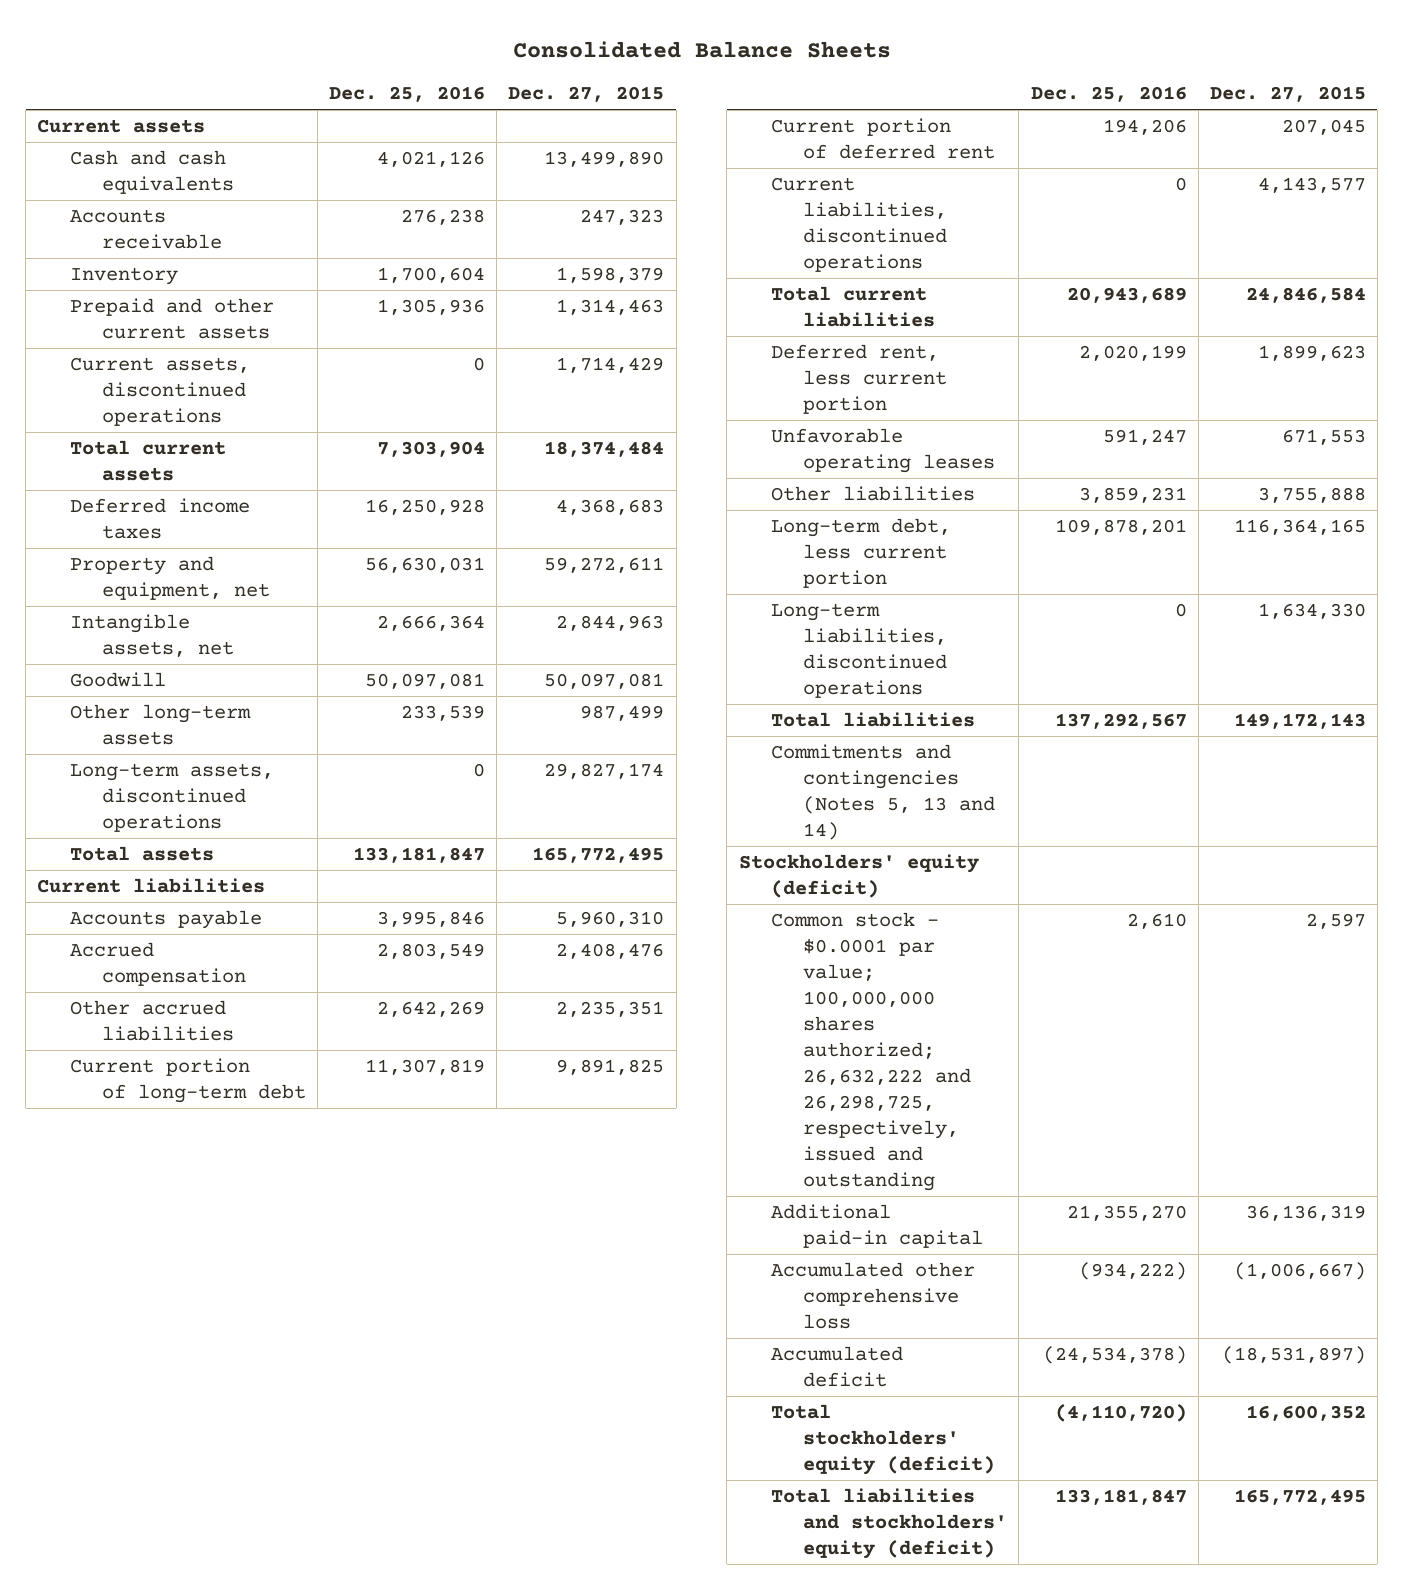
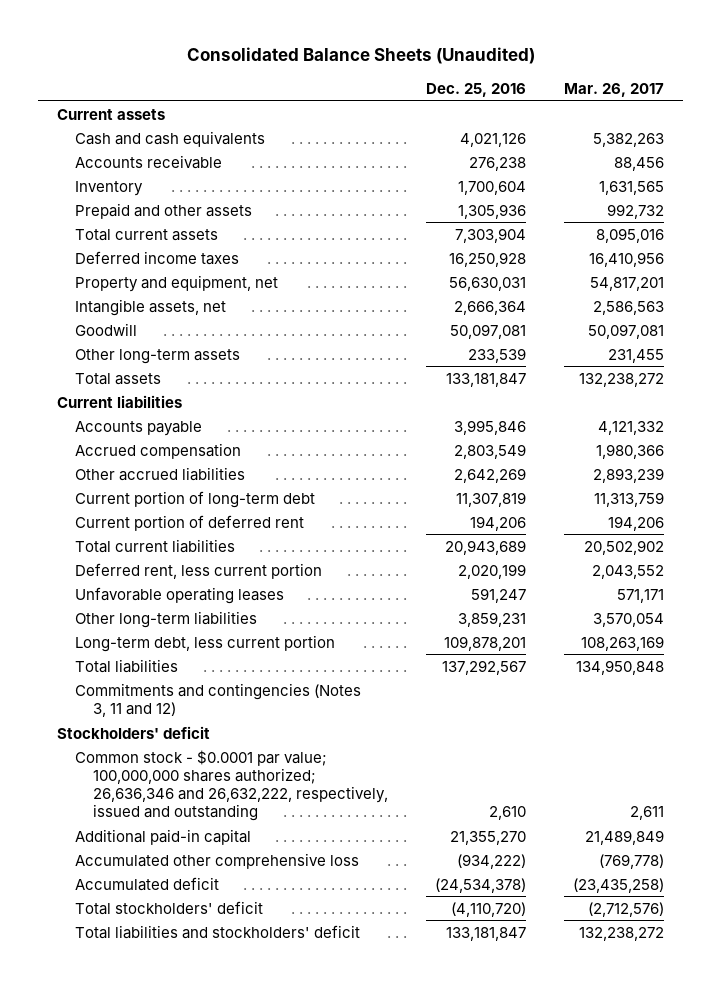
- Consolidated Balance Sheets
+ Consolidated Balance Sheets (Unaudited)
- | Dec. 25, 2016 | Dec. 27, 2015
+ | Dec. 25, 2016 | Mar. 26, 2017
- Prepaid and other current assets | 1,305,936 | 1,314,463
- Current assets, discontinued operations | 0 | 1,714,429
+ Prepaid and other assets | 1,305,936 | 992,732
- Long-term assets, discontinued operations | 0 | 29,827,174
- Current liabilities, discontinued operations | 0 | 4,143,577
- Other liabilities | 3,859,231 | 3,755,888
+ Other long-term liabilities | 3,859,231 | 3,570,054
- Long-term liabilities, discontinued operations | 0 | 1,634,330
- Commitments and contingencies (Notes 5, 13 and 14)
- Stockholders' equity (deficit)
- Common stock - $0.0001 par value; 100,000,000 shares authorized; 26,632,222 and 26,298,725, respectively, issued and outstanding | 2,610 | 2,597
+ Commitments and contingencies (Notes 3, 11 and 12)
+ Stockholders' deficit
+ Common stock - $0.0001 par value; 100,000,000 shares authorized; 26,636,346 and 26,632,222, respectively, issued and outstanding | 2,610 | 2,611
- Total stockholders' equity (deficit) | (4,110,720) | 16,600,352
- Total liabilities and stockholders' equity (deficit) | 133,181,847 | 165,772,495
+ Total stockholders' deficit | (4,110,720) | (2,712,576)
+ Total liabilities and stockholders' deficit | 133,181,847 | 132,238,272

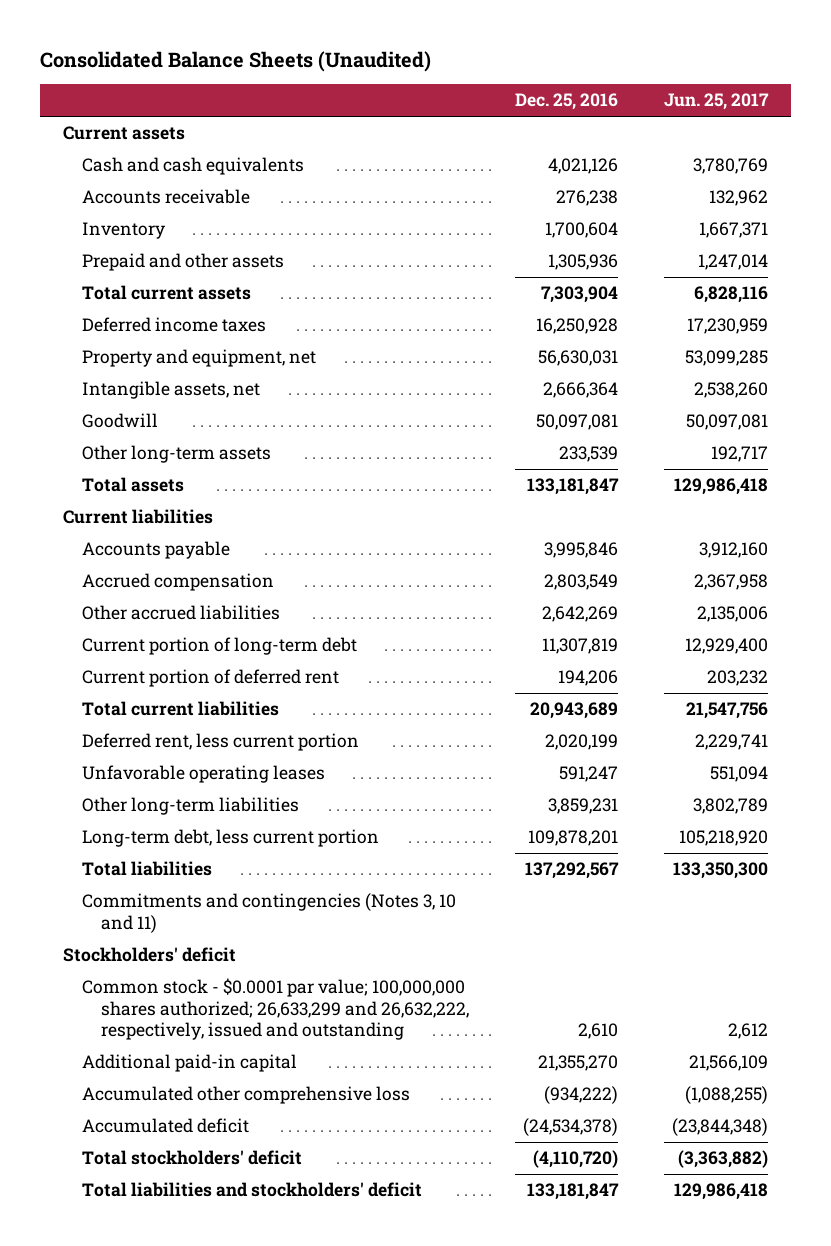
- | Dec. 25, 2016 | Mar. 26, 2017
+ | Dec. 25, 2016 | Jun. 25, 2017
- Commitments and contingencies (Notes 3, 11 and 12)
+ Commitments and contingencies (Notes 3, 10 and 11)
- Common stock - $0.0001 par value; 100,000,000 shares authorized; 26,636,346 and 26,632,222, respectively, issued and outstanding | 2,610 | 2,611
+ Common stock - $0.0001 par value; 100,000,000 shares authorized; 26,633,299 and 26,632,222, respectively, issued and outstanding | 2,610 | 2,612

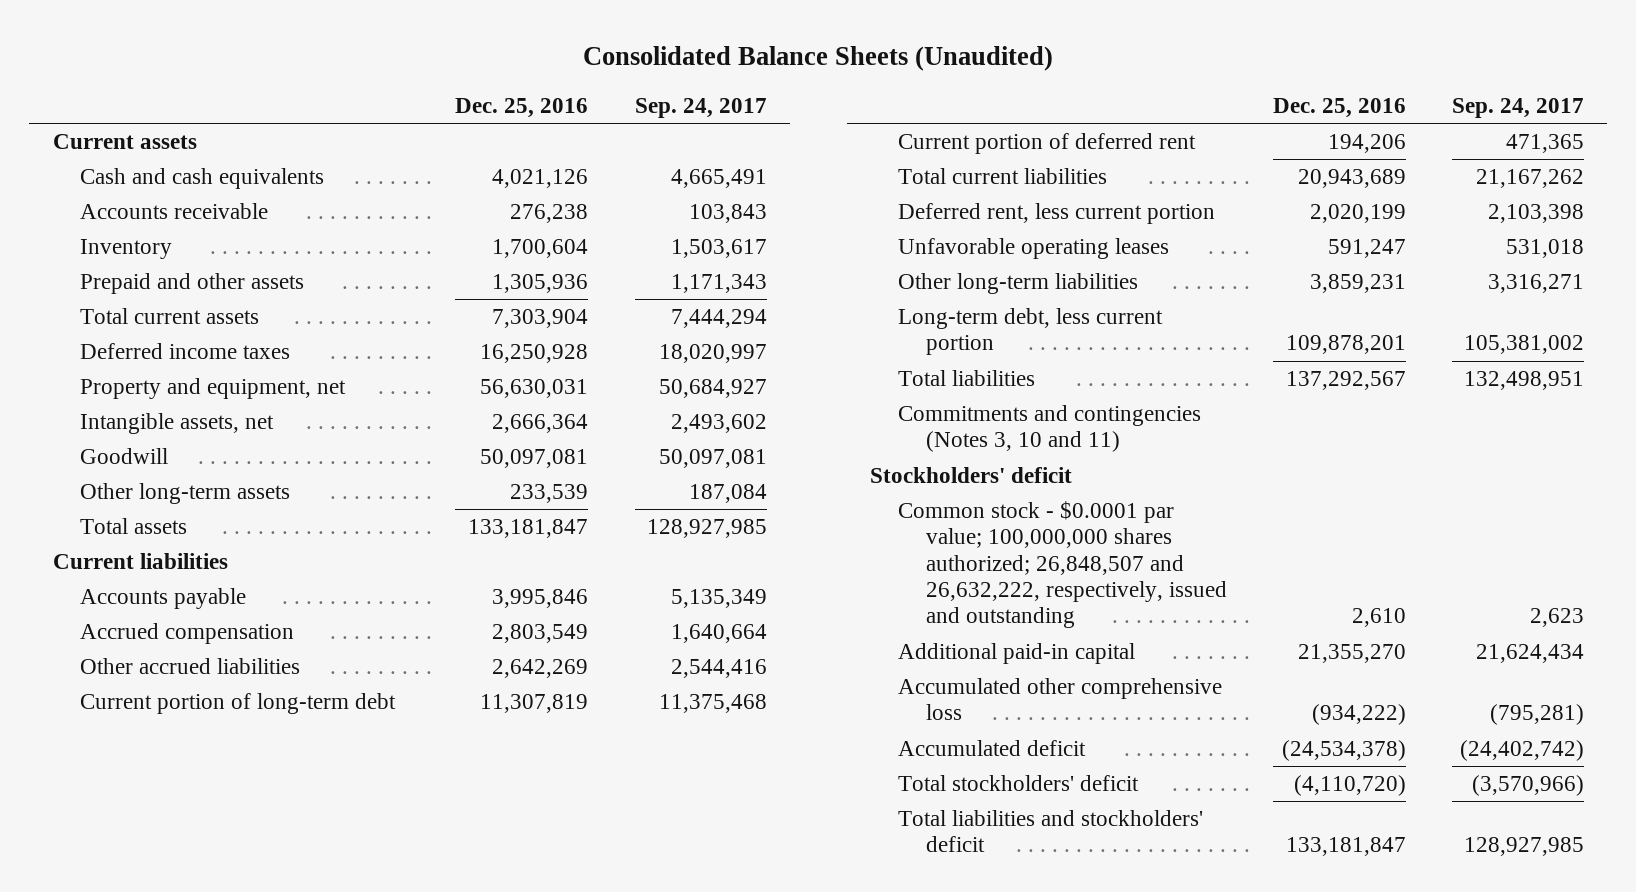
- | Dec. 25, 2016 | Jun. 25, 2017
+ | Dec. 25, 2016 | Sep. 24, 2017
- Common stock - $0.0001 par value; 100,000,000 shares authorized; 26,633,299 and 26,632,222, respectively, issued and outstanding | 2,610 | 2,612
+ Common stock - $0.0001 par value; 100,000,000 shares authorized; 26,848,507 and 26,632,222, respectively, issued and outstanding | 2,610 | 2,623

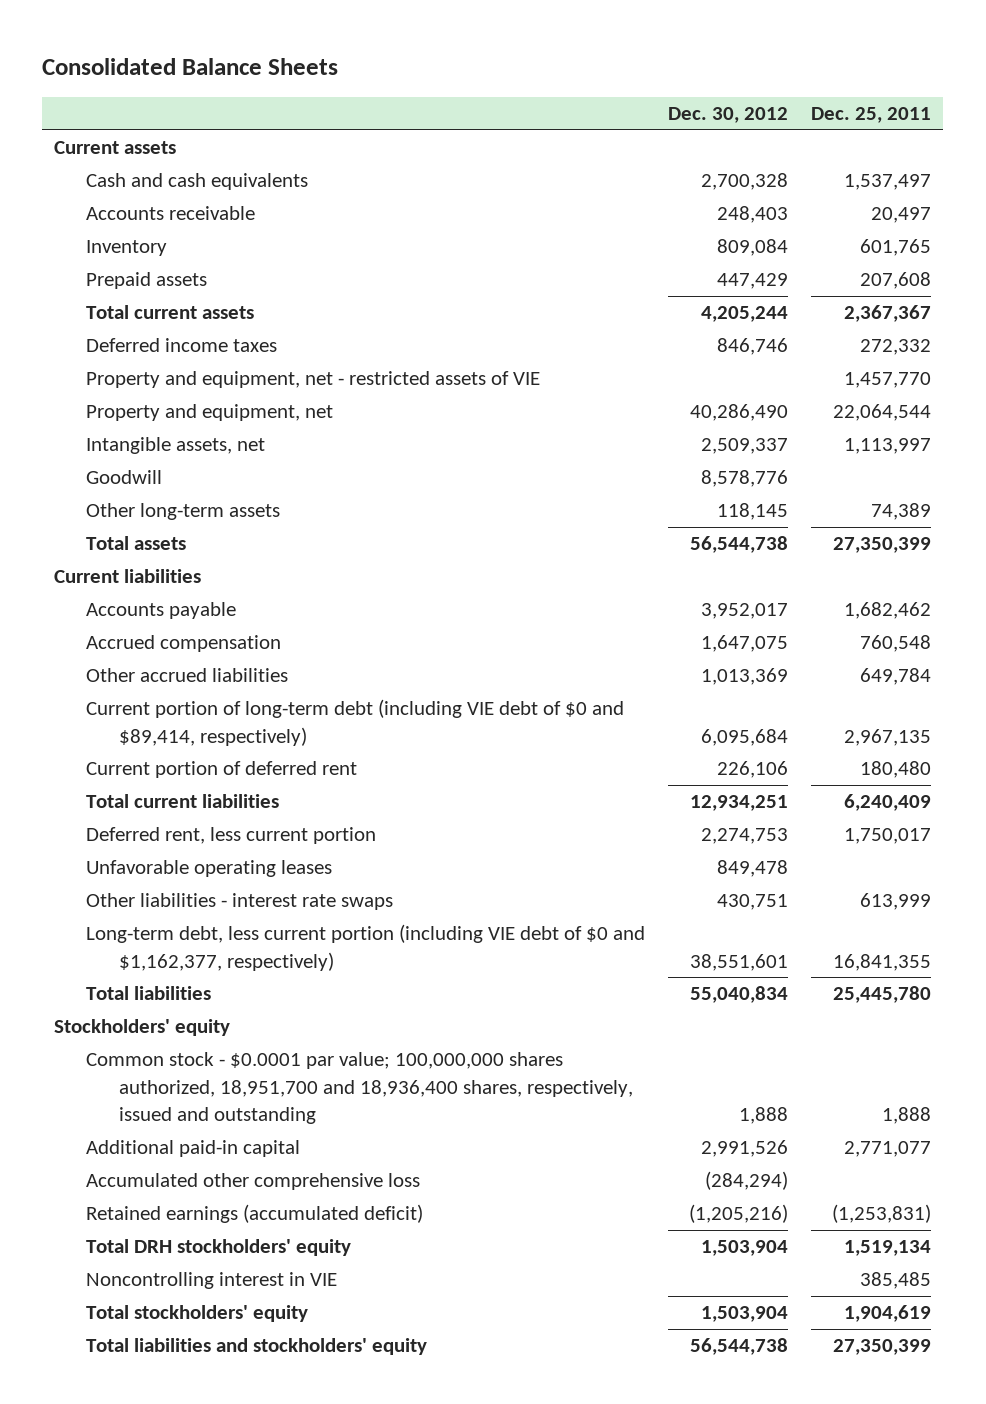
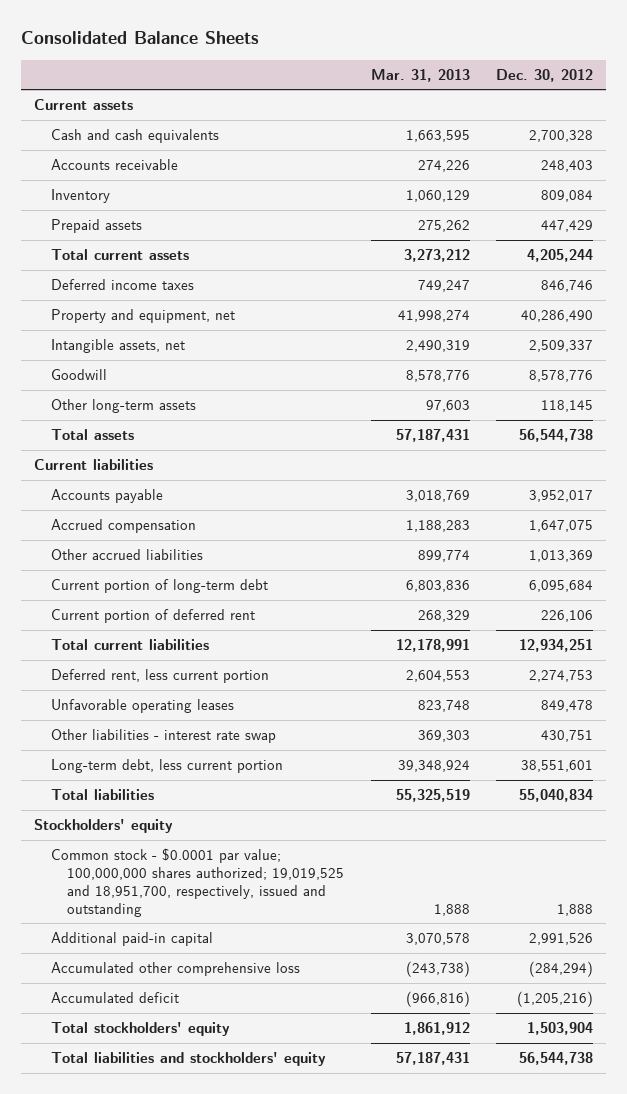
- | Dec. 30, 2012 | Dec. 25, 2011
+ | Mar. 31, 2013 | Dec. 30, 2012
- Property and equipment, net - restricted assets of VIE | | 1,457,770
- Current portion of long-term debt (including VIE debt of $0 and $89,414, respectively) | 6,095,684 | 2,967,135
+ Current portion of long-term debt | 6,803,836 | 6,095,684
- Other liabilities - interest rate swaps | 430,751 | 613,999
- Long-term debt, less current portion (including VIE debt of $0 and $1,162,377, respectively) | 38,551,601 | 16,841,355
+ Other liabilities - interest rate swap | 369,303 | 430,751
+ Long-term debt, less current portion | 39,348,924 | 38,551,601
- Common stock - $0.0001 par value; 100,000,000 shares authorized, 18,951,700 and 18,936,400 shares, respectively, issued and outstanding | 1,888 | 1,888
+ Common stock - $0.0001 par value; 100,000,000 shares authorized; 19,019,525 and 18,951,700, respectively, issued and outstanding | 1,888 | 1,888
- Retained earnings (accumulated deficit) | (1,205,216) | (1,253,831)
- Total DRH stockholders' equity | 1,503,904 | 1,519,134
- Noncontrolling interest in VIE | | 385,485
+ Accumulated deficit | (966,816) | (1,205,216)

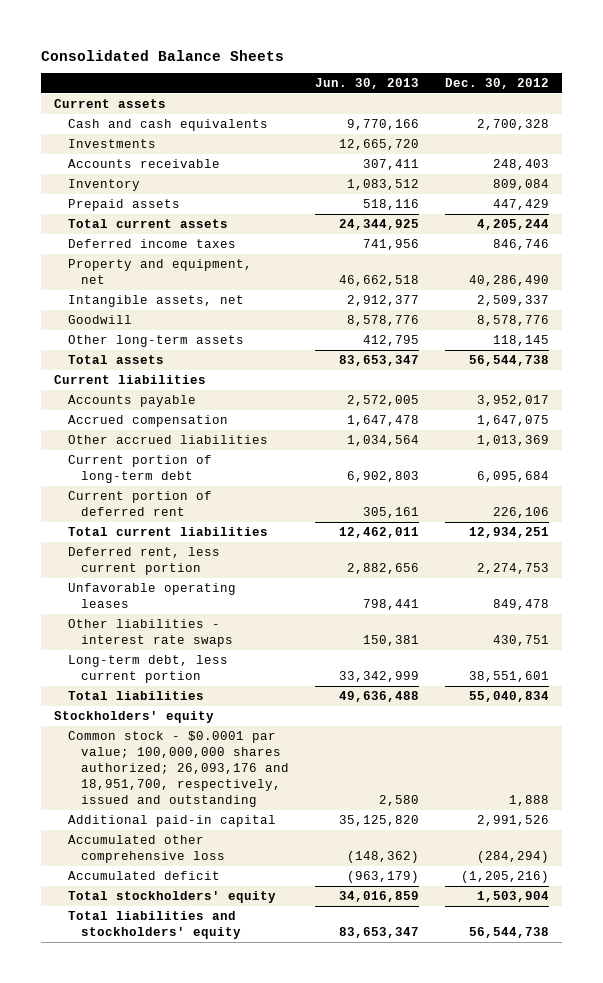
- | Mar. 31, 2013 | Dec. 30, 2012
+ | Jun. 30, 2013 | Dec. 30, 2012
+ Investments | 12,665,720 |
- Other liabilities - interest rate swap | 369,303 | 430,751
+ Other liabilities - interest rate swaps | 150,381 | 430,751
- Common stock - $0.0001 par value; 100,000,000 shares authorized; 19,019,525 and 18,951,700, respectively, issued and outstanding | 1,888 | 1,888
+ Common stock - $0.0001 par value; 100,000,000 shares authorized; 26,093,176 and 18,951,700, respectively, issued and outstanding | 2,580 | 1,888

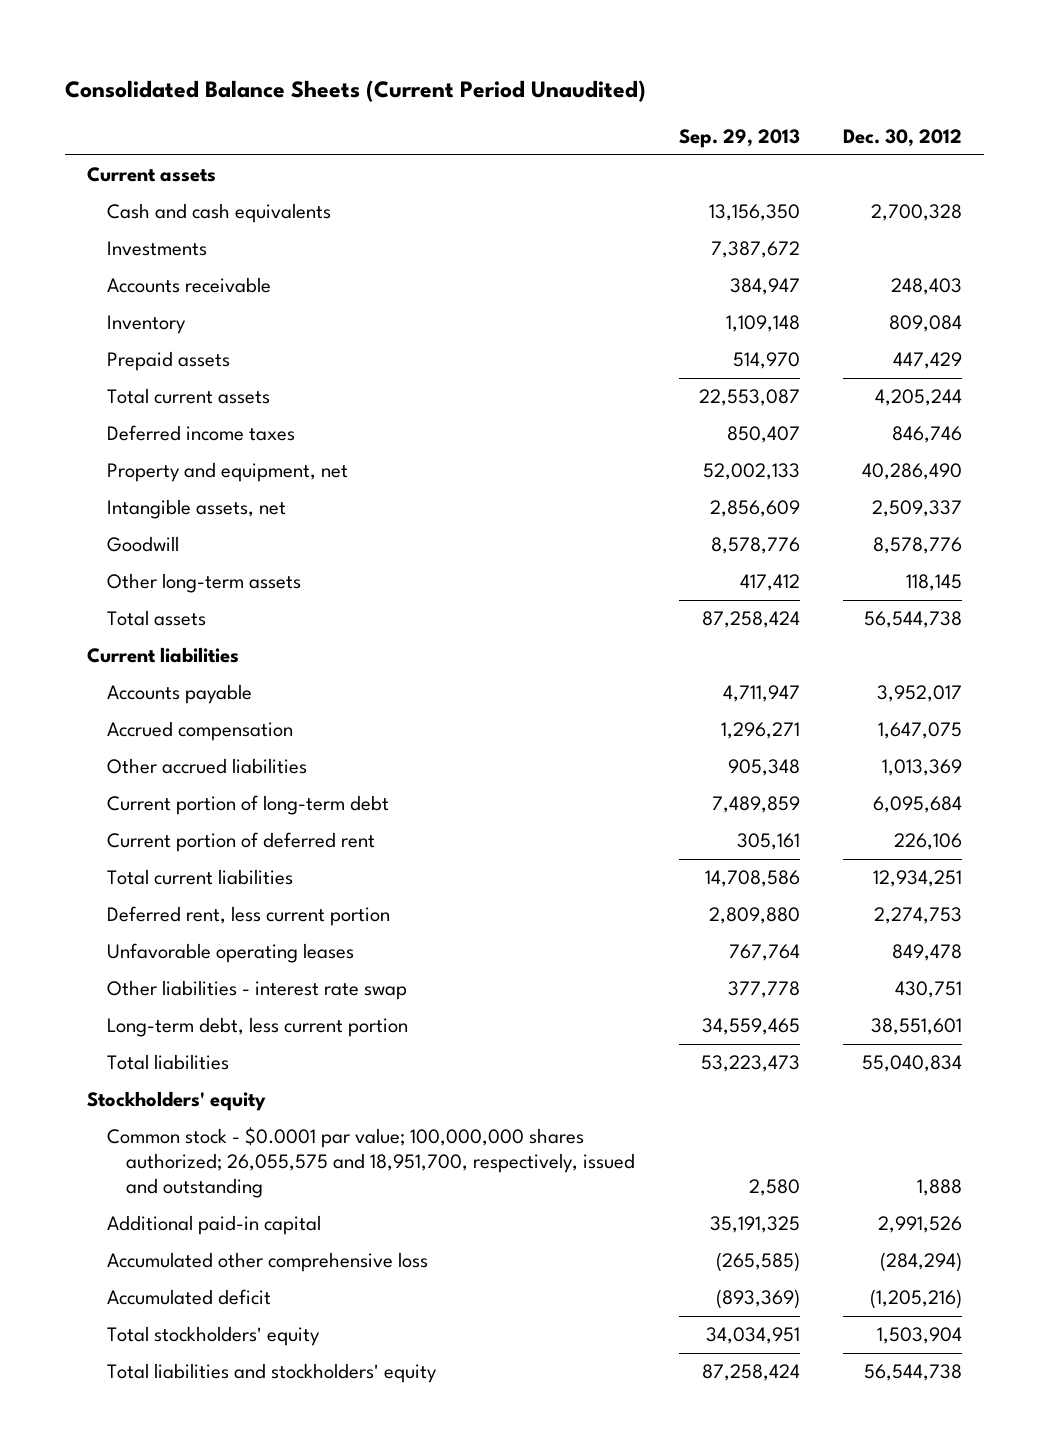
- Consolidated Balance Sheets
+ Consolidated Balance Sheets (Current Period Unaudited)
- | Jun. 30, 2013 | Dec. 30, 2012
+ | Sep. 29, 2013 | Dec. 30, 2012
- Other liabilities - interest rate swaps | 150,381 | 430,751
+ Other liabilities - interest rate swap | 377,778 | 430,751
- Common stock - $0.0001 par value; 100,000,000 shares authorized; 26,093,176 and 18,951,700, respectively, issued and outstanding | 2,580 | 1,888
+ Common stock - $0.0001 par value; 100,000,000 shares authorized; 26,055,575 and 18,951,700, respectively, issued and outstanding | 2,580 | 1,888

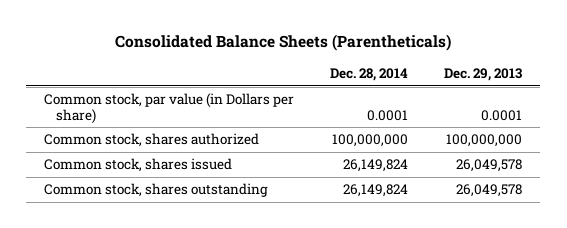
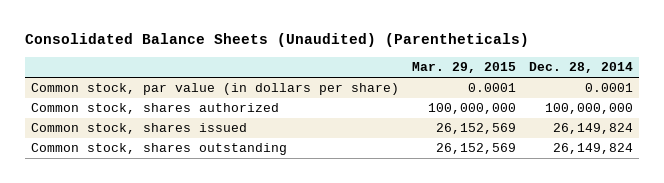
- Consolidated Balance Sheets (Parentheticals)
+ Consolidated Balance Sheets (Unaudited) (Parentheticals)
- | Dec. 28, 2014 | Dec. 29, 2013
+ | Mar. 29, 2015 | Dec. 28, 2014
- Common stock, par value (in Dollars per share) | 0.0001 | 0.0001
+ Common stock, par value (in dollars per share) | 0.0001 | 0.0001

